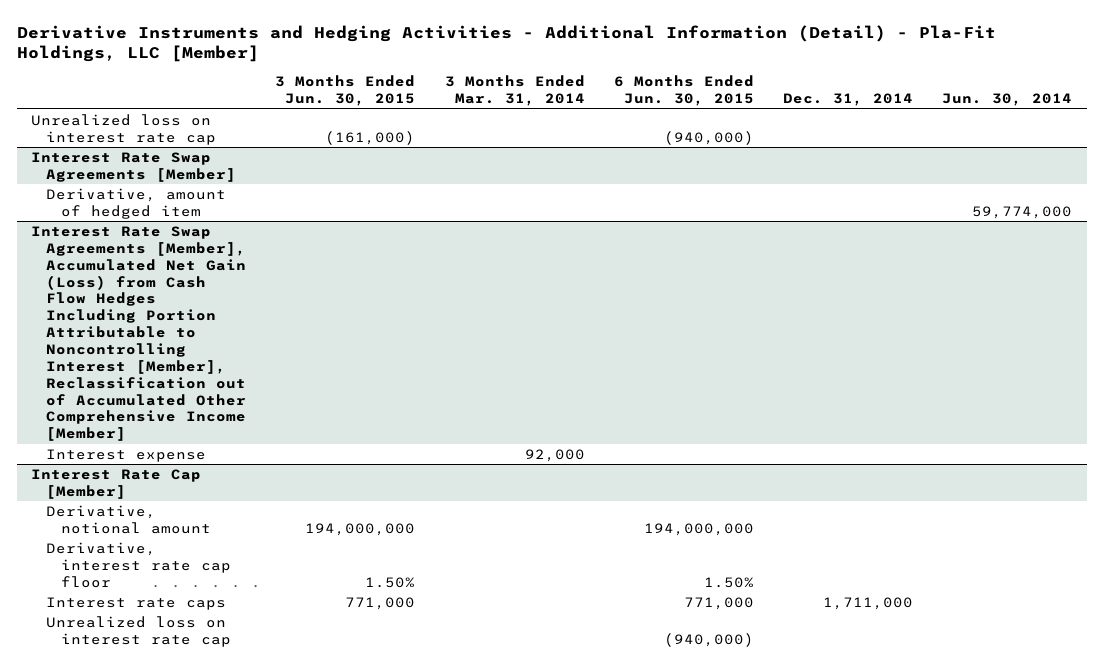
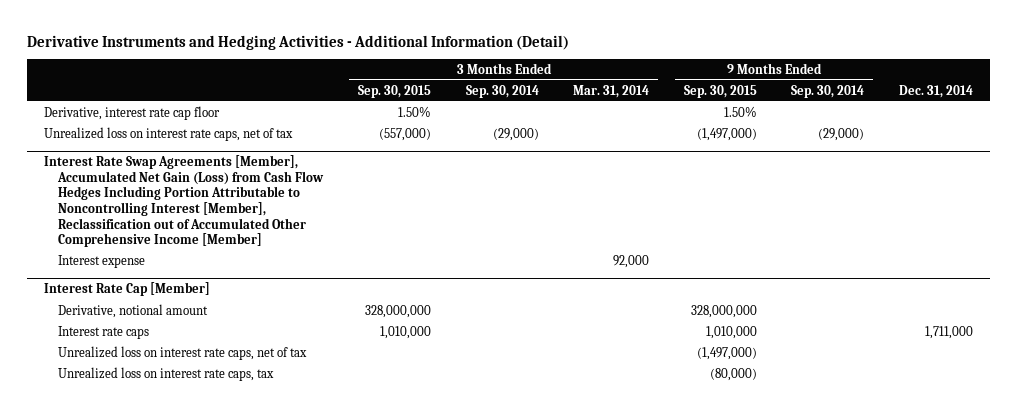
- Derivative Instruments and Hedging Activities - Additional Information (Detail) - Pla-Fit Holdings, LLC [Member]
+ Derivative Instruments and Hedging Activities - Additional Information (Detail)
- | 3 Months Ended Jun. 30, 2015 | 3 Months Ended Mar. 31, 2014 | 6 Months Ended Jun. 30, 2015 | Dec. 31, 2014 | Jun. 30, 2014
+ | 3 Months Ended Sep. 30, 2015 | 3 Months Ended Sep. 30, 2014 | 3 Months Ended Mar. 31, 2014 | 9 Months Ended Sep. 30, 2015 | 9 Months Ended Sep. 30, 2014 | Dec. 31, 2014
- Unrealized loss on interest rate cap | (161,000) | | (940,000) | |
- Interest Rate Swap Agreements [Member]
- Derivative, amount of hedged item | | | | | 59,774,000
+ Derivative, interest rate cap floor | 1.50% | | | 1.50% | |
+ Unrealized loss on interest rate caps, net of tax | (557,000) | (29,000) | | (1,497,000) | (29,000) |
@ Interest Rate Cap [Member]
- Derivative, interest rate cap floor | 1.50% | | 1.50% | |
- Unrealized loss on interest rate cap | | | (940,000) | |
+ Unrealized loss on interest rate caps, net of tax | | | | (1,497,000) | |
+ Unrealized loss on interest rate caps, tax | | | | (80,000) | |

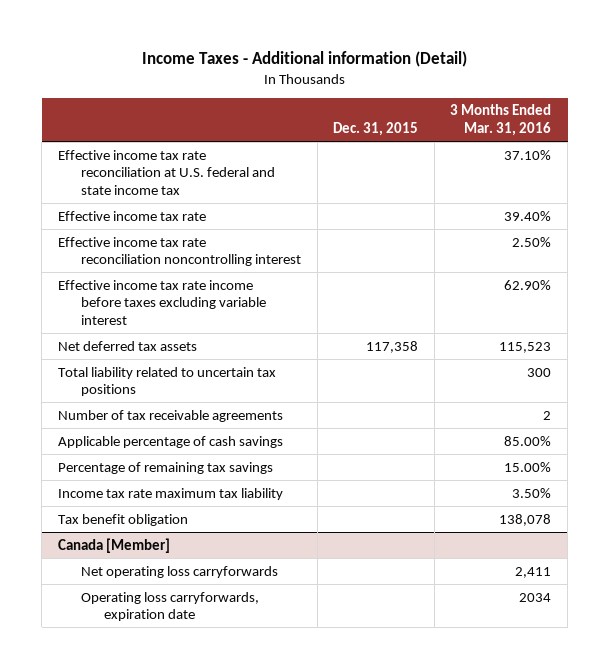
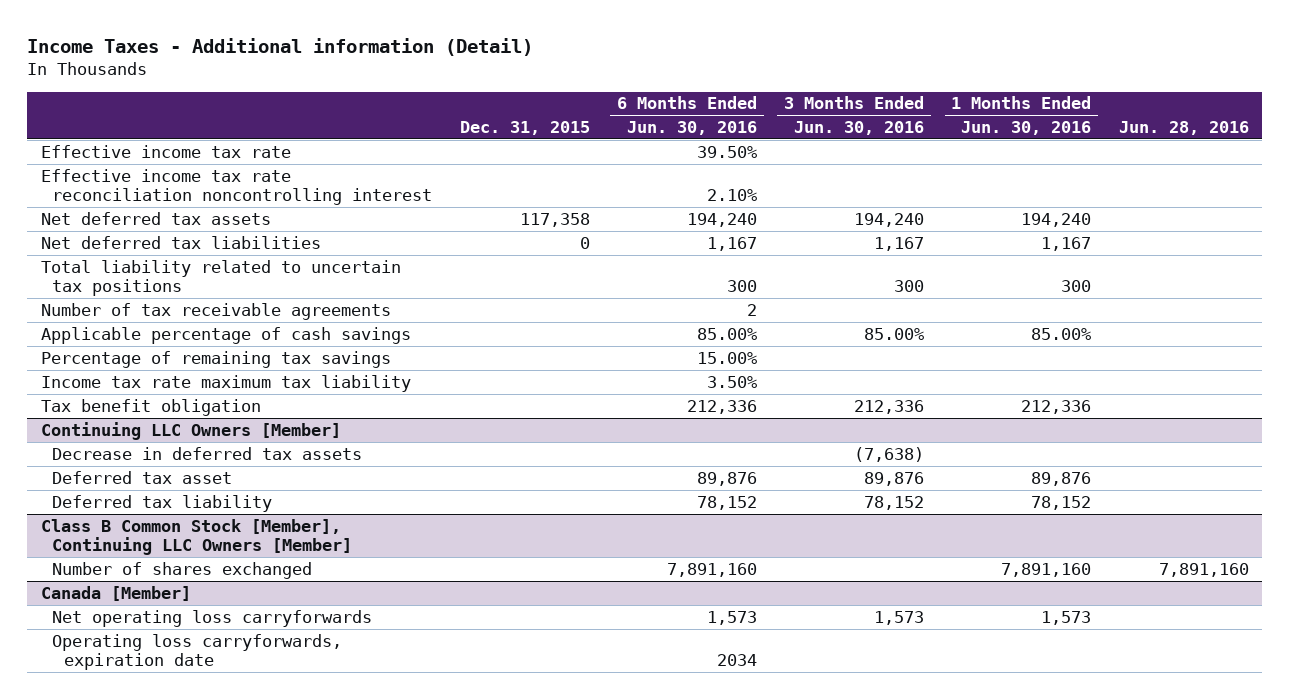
- | Dec. 31, 2015 | 3 Months Ended Mar. 31, 2016
+ | Dec. 31, 2015 | 6 Months Ended Jun. 30, 2016 | 3 Months Ended Jun. 30, 2016 | 1 Months Ended Jun. 30, 2016 | Jun. 28, 2016
- Effective income tax rate reconciliation at U.S. federal and state income tax | | 37.10%
- Effective income tax rate income before taxes excluding variable interest | | 62.90%
+ Net deferred tax liabilities | 0 | 1,167 | 1,167 | 1,167 |
+ Continuing LLC Owners [Member]
+ Decrease in deferred tax assets | | | (7,638) | |
+ Deferred tax asset | | 89,876 | 89,876 | 89,876 |
+ Deferred tax liability | | 78,152 | 78,152 | 78,152 |
+ Class B Common Stock [Member], Continuing LLC Owners [Member]
+ Number of shares exchanged | | 7,891,160 | | 7,891,160 | 7,891,160

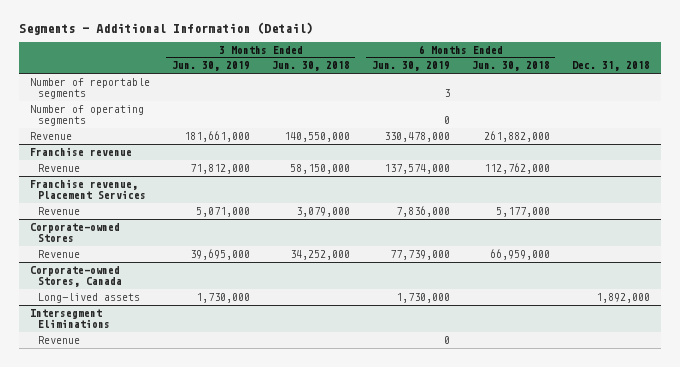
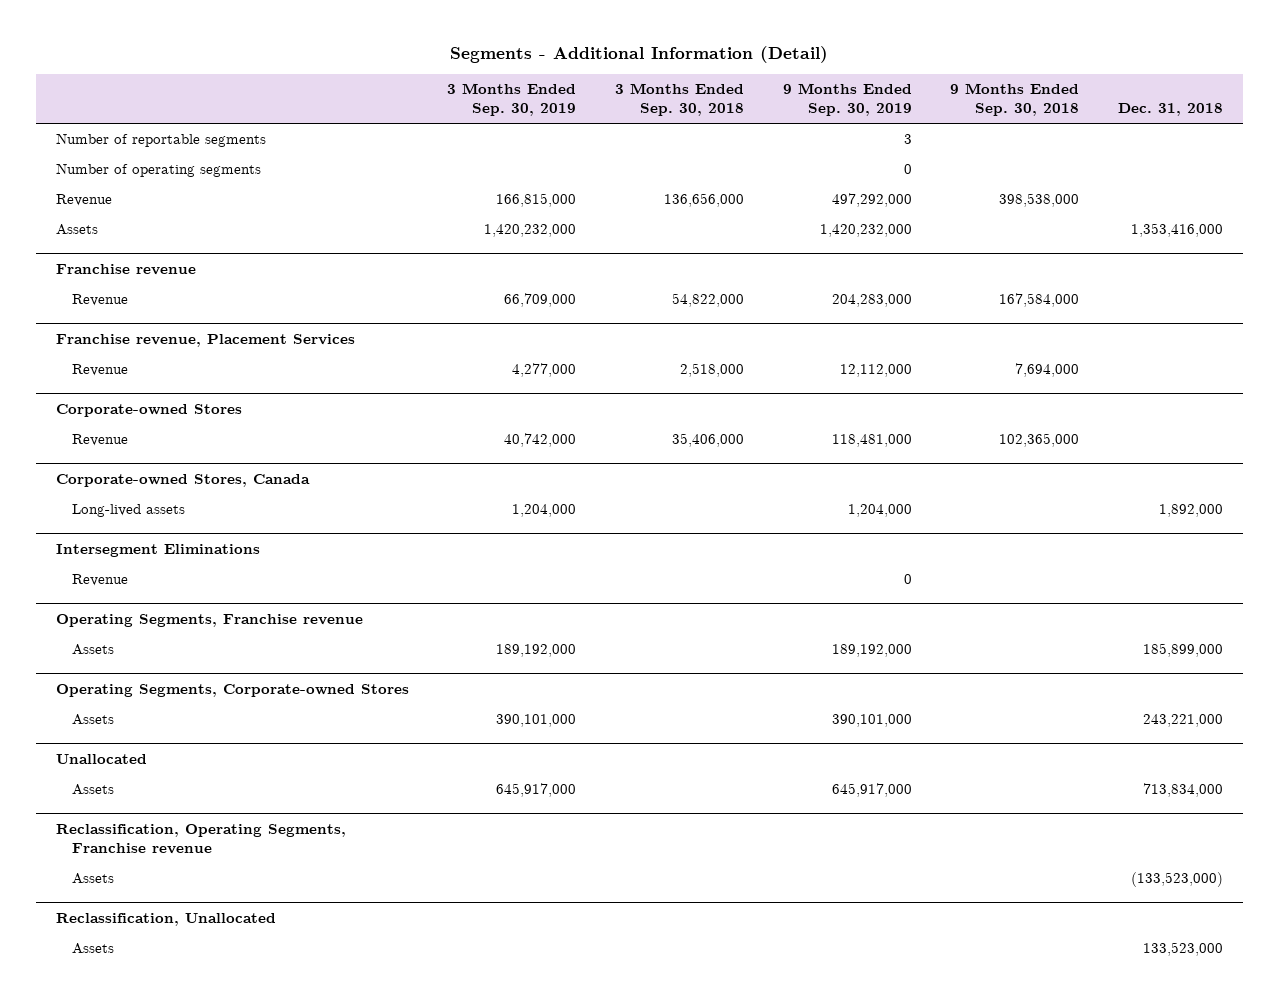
- | 3 Months Ended Jun. 30, 2019 | 3 Months Ended Jun. 30, 2018 | 6 Months Ended Jun. 30, 2019 | 6 Months Ended Jun. 30, 2018 | Dec. 31, 2018
+ | 3 Months Ended Sep. 30, 2019 | 3 Months Ended Sep. 30, 2018 | 9 Months Ended Sep. 30, 2019 | 9 Months Ended Sep. 30, 2018 | Dec. 31, 2018
+ Assets | 1,420,232,000 | | 1,420,232,000 | | 1,353,416,000
+ Operating Segments, Franchise revenue
+ Assets | 189,192,000 | | 189,192,000 | | 185,899,000
+ Operating Segments, Corporate-owned Stores
+ Assets | 390,101,000 | | 390,101,000 | | 243,221,000
+ Unallocated
+ Assets | 645,917,000 | | 645,917,000 | | 713,834,000
+ Reclassification, Operating Segments, Franchise revenue
+ Assets | | | | | (133,523,000)
+ Reclassification, Unallocated
+ Assets | | | | | 133,523,000

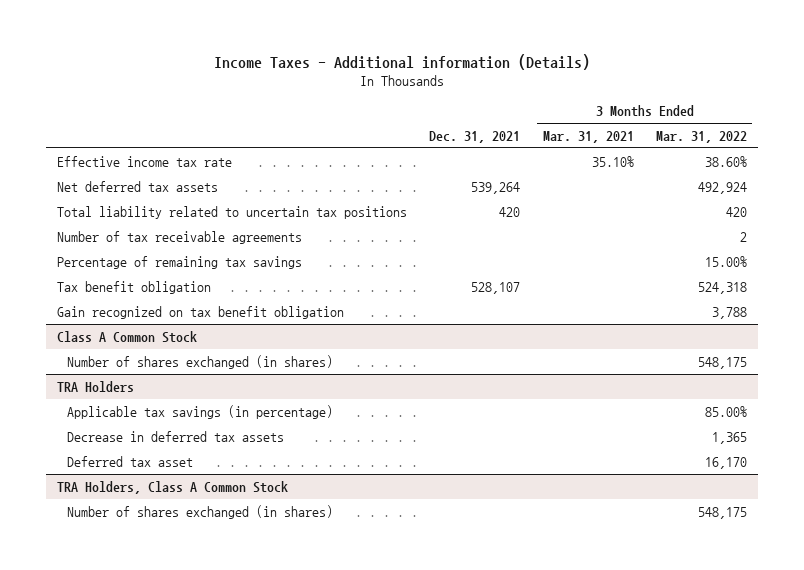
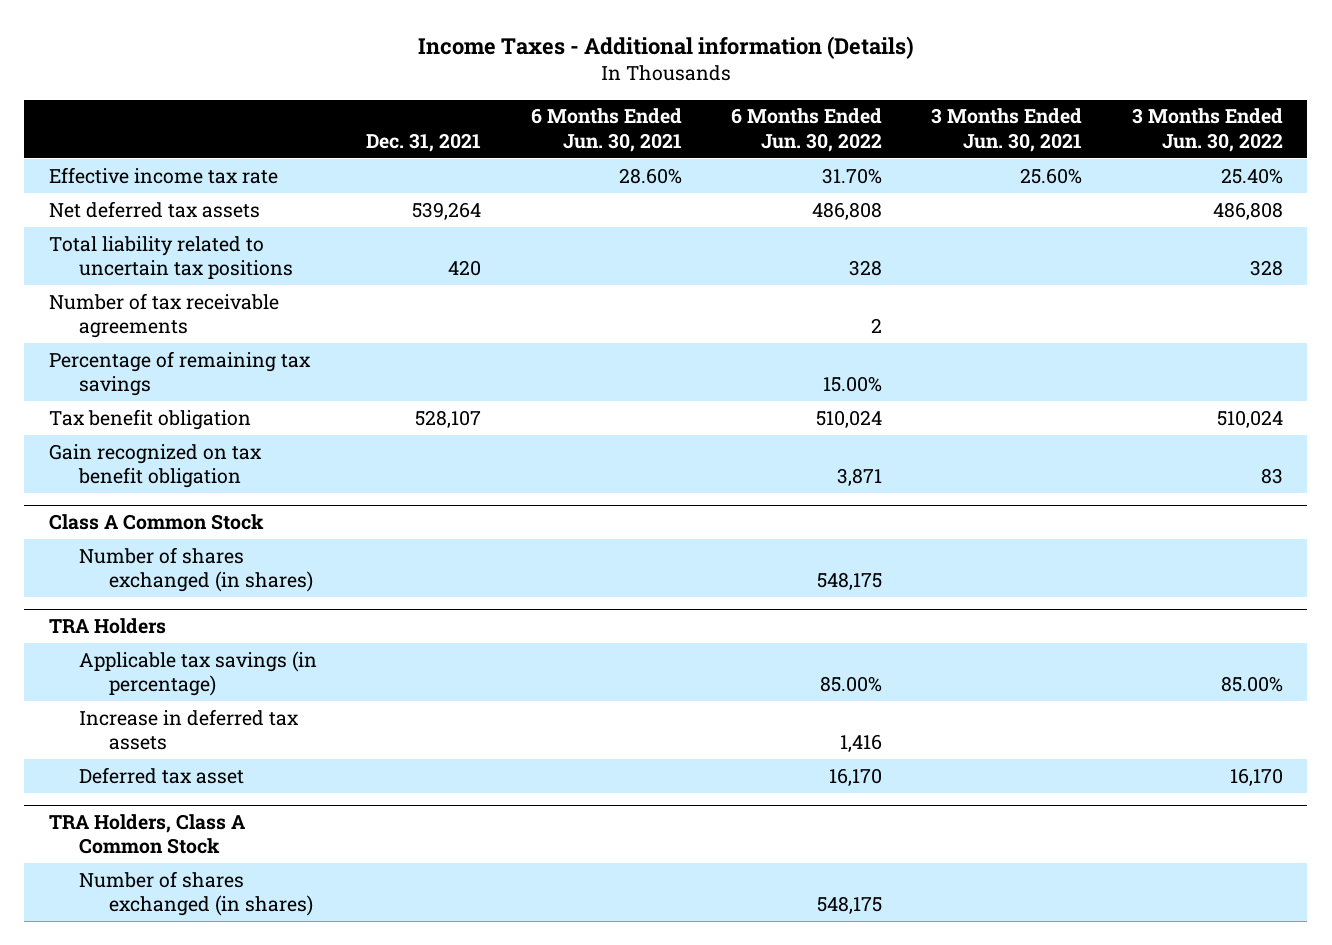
- | Dec. 31, 2021 | 3 Months Ended Mar. 31, 2021 | 3 Months Ended Mar. 31, 2022
+ | Dec. 31, 2021 | 6 Months Ended Jun. 30, 2021 | 6 Months Ended Jun. 30, 2022 | 3 Months Ended Jun. 30, 2021 | 3 Months Ended Jun. 30, 2022
@ TRA Holders
- Decrease in deferred tax assets | | | 1,365
+ Increase in deferred tax assets | | | 1,416 | |

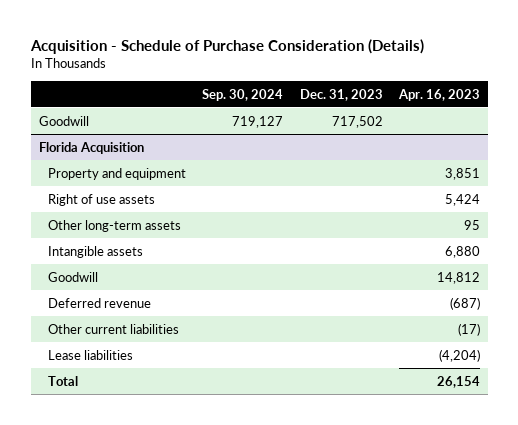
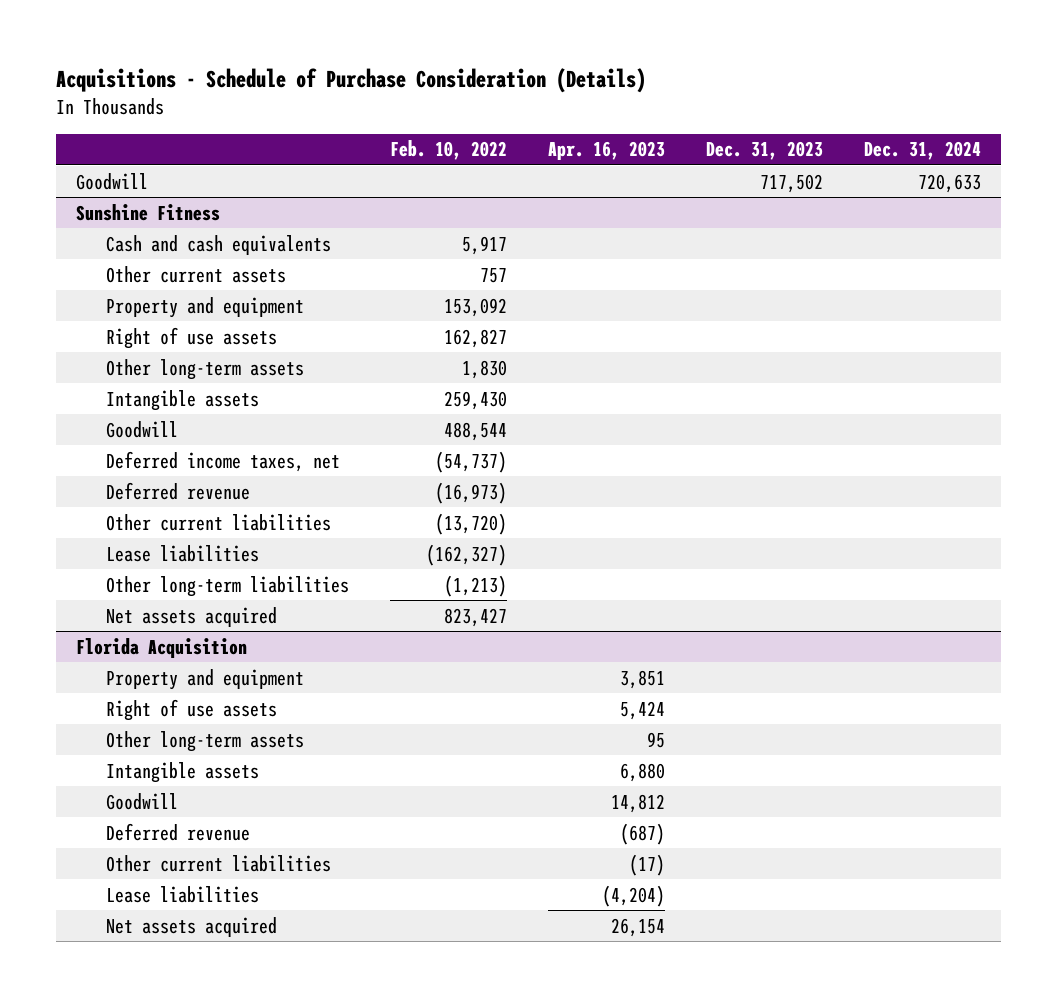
- Acquisition - Schedule of Purchase Consideration (Details)
+ Acquisitions - Schedule of Purchase Consideration (Details)
- | Sep. 30, 2024 | Dec. 31, 2023 | Apr. 16, 2023
+ | Feb. 10, 2022 | Apr. 16, 2023 | Dec. 31, 2023 | Dec. 31, 2024
+ Sunshine Fitness
+ Cash and cash equivalents | 5,917 | | |
+ Other current assets | 757 | | |
+ Property and equipment | 153,092 | | |
+ Right of use assets | 162,827 | | |
+ Other long-term assets | 1,830 | | |
+ Intangible assets | 259,430 | | |
+ Goodwill | 488,544 | | |
+ Deferred income taxes, net | (54,737) | | |
+ Deferred revenue | (16,973) | | |
+ Other current liabilities | (13,720) | | |
+ Lease liabilities | (162,327) | | |
+ Other long-term liabilities | (1,213) | | |
+ Net assets acquired | 823,427 | | |
@ Florida Acquisition
- Total | | | 26,154
+ Net assets acquired | | 26,154 | |

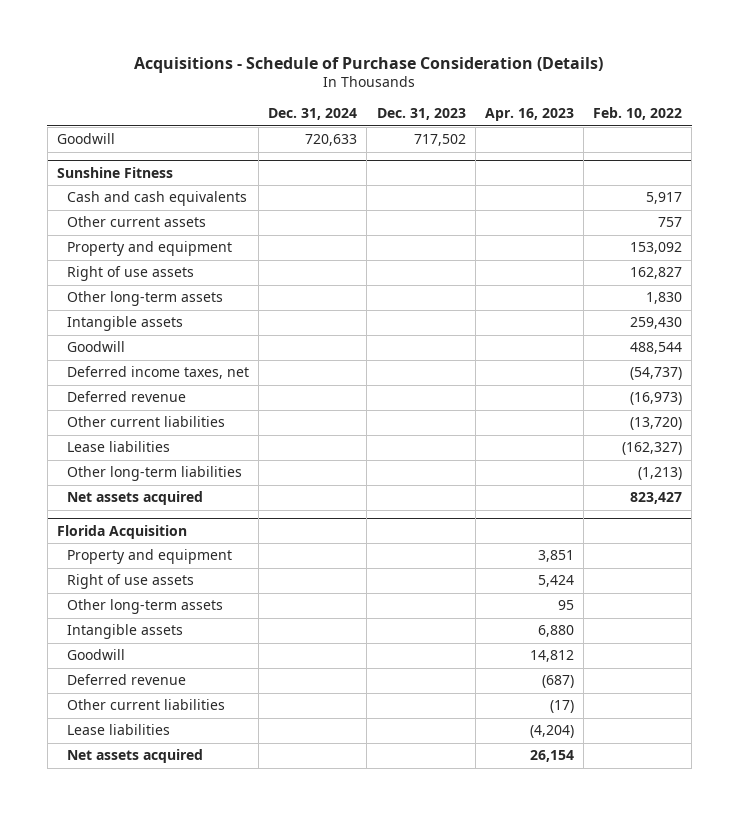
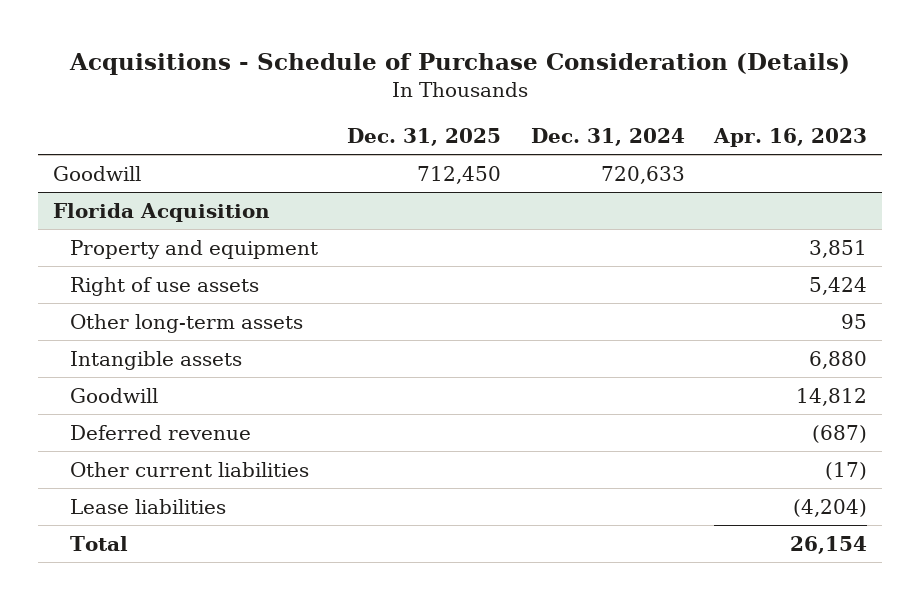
- | Dec. 31, 2024 | Dec. 31, 2023 | Apr. 16, 2023 | Feb. 10, 2022
+ | Dec. 31, 2025 | Dec. 31, 2024 | Apr. 16, 2023
- Sunshine Fitness
- Cash and cash equivalents | | | | 5,917
- Other current assets | | | | 757
- Property and equipment | | | | 153,092
- Right of use assets | | | | 162,827
- Other long-term assets | | | | 1,830
- Intangible assets | | | | 259,430
- Goodwill | | | | 488,544
- Deferred income taxes, net | | | | (54,737)
- Deferred revenue | | | | (16,973)
- Other current liabilities | | | | (13,720)
- Lease liabilities | | | | (162,327)
- Other long-term liabilities | | | | (1,213)
- Net assets acquired | | | | 823,427
@ Florida Acquisition
- Net assets acquired | | | 26,154 |
+ Total | | | 26,154

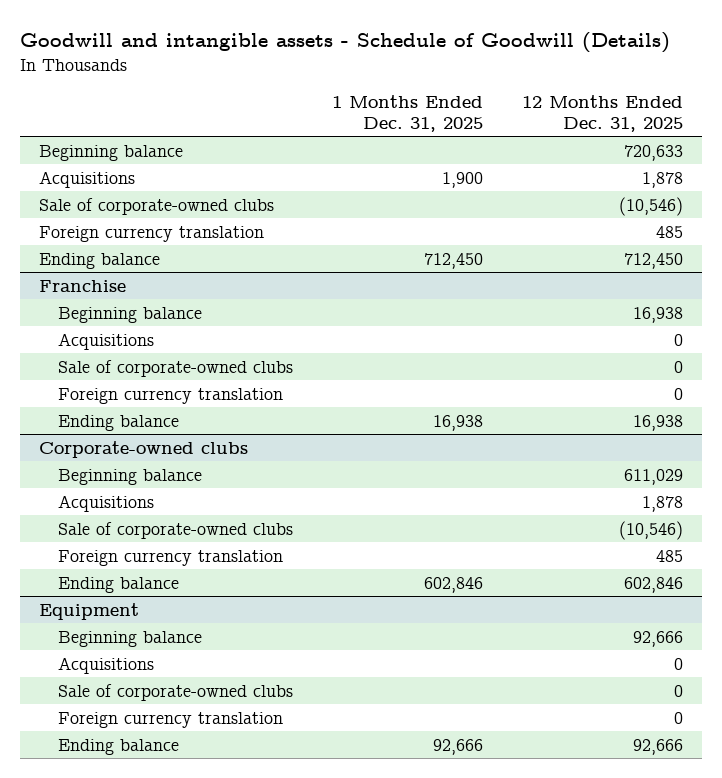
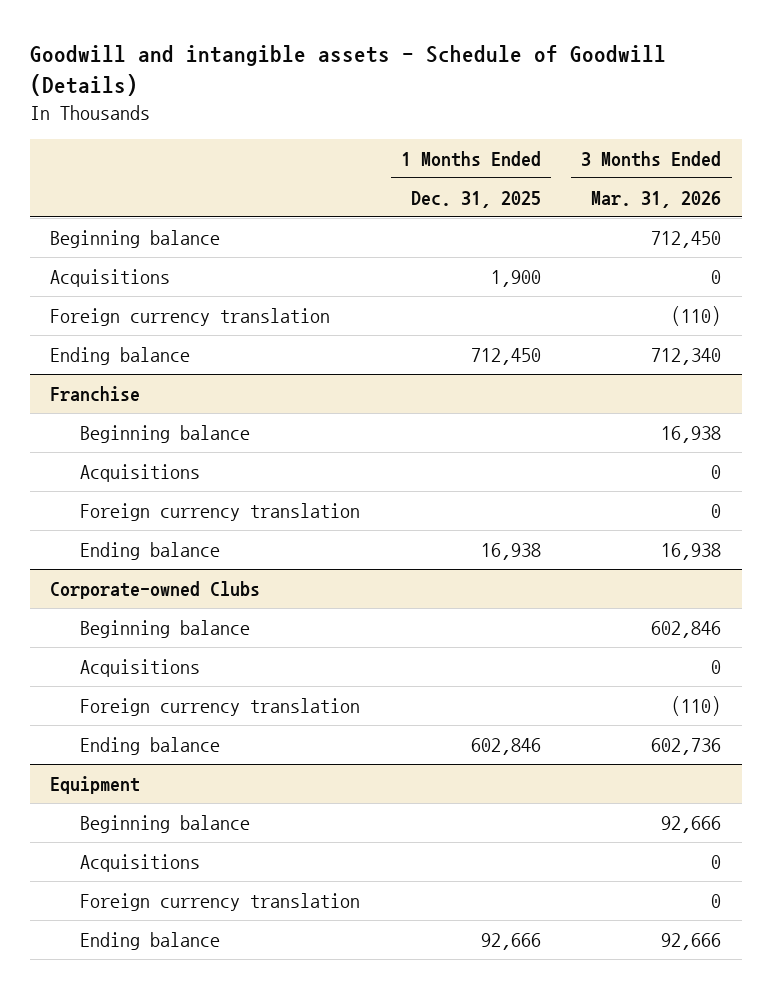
- | 1 Months Ended Dec. 31, 2025 | 12 Months Ended Dec. 31, 2025
+ | 1 Months Ended Dec. 31, 2025 | 3 Months Ended Mar. 31, 2026
- Sale of corporate-owned clubs | | (10,546)
@ Franchise
- Sale of corporate-owned clubs | | 0
- Corporate-owned clubs
+ Corporate-owned Clubs
- Sale of corporate-owned clubs | | (10,546)
@ Equipment
- Sale of corporate-owned clubs | | 0

